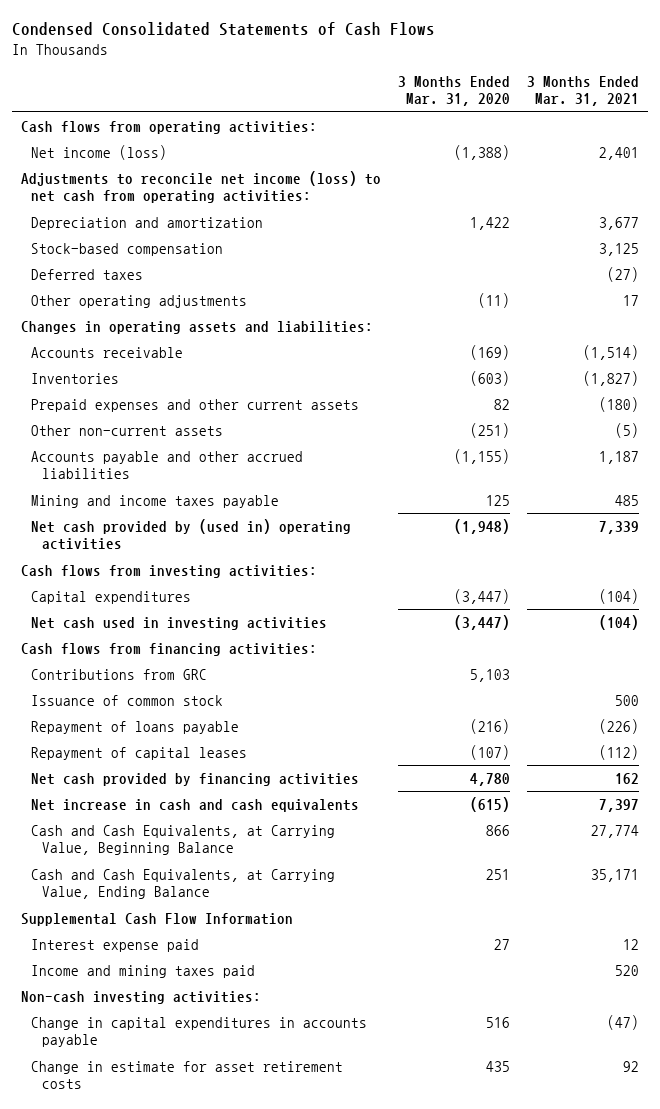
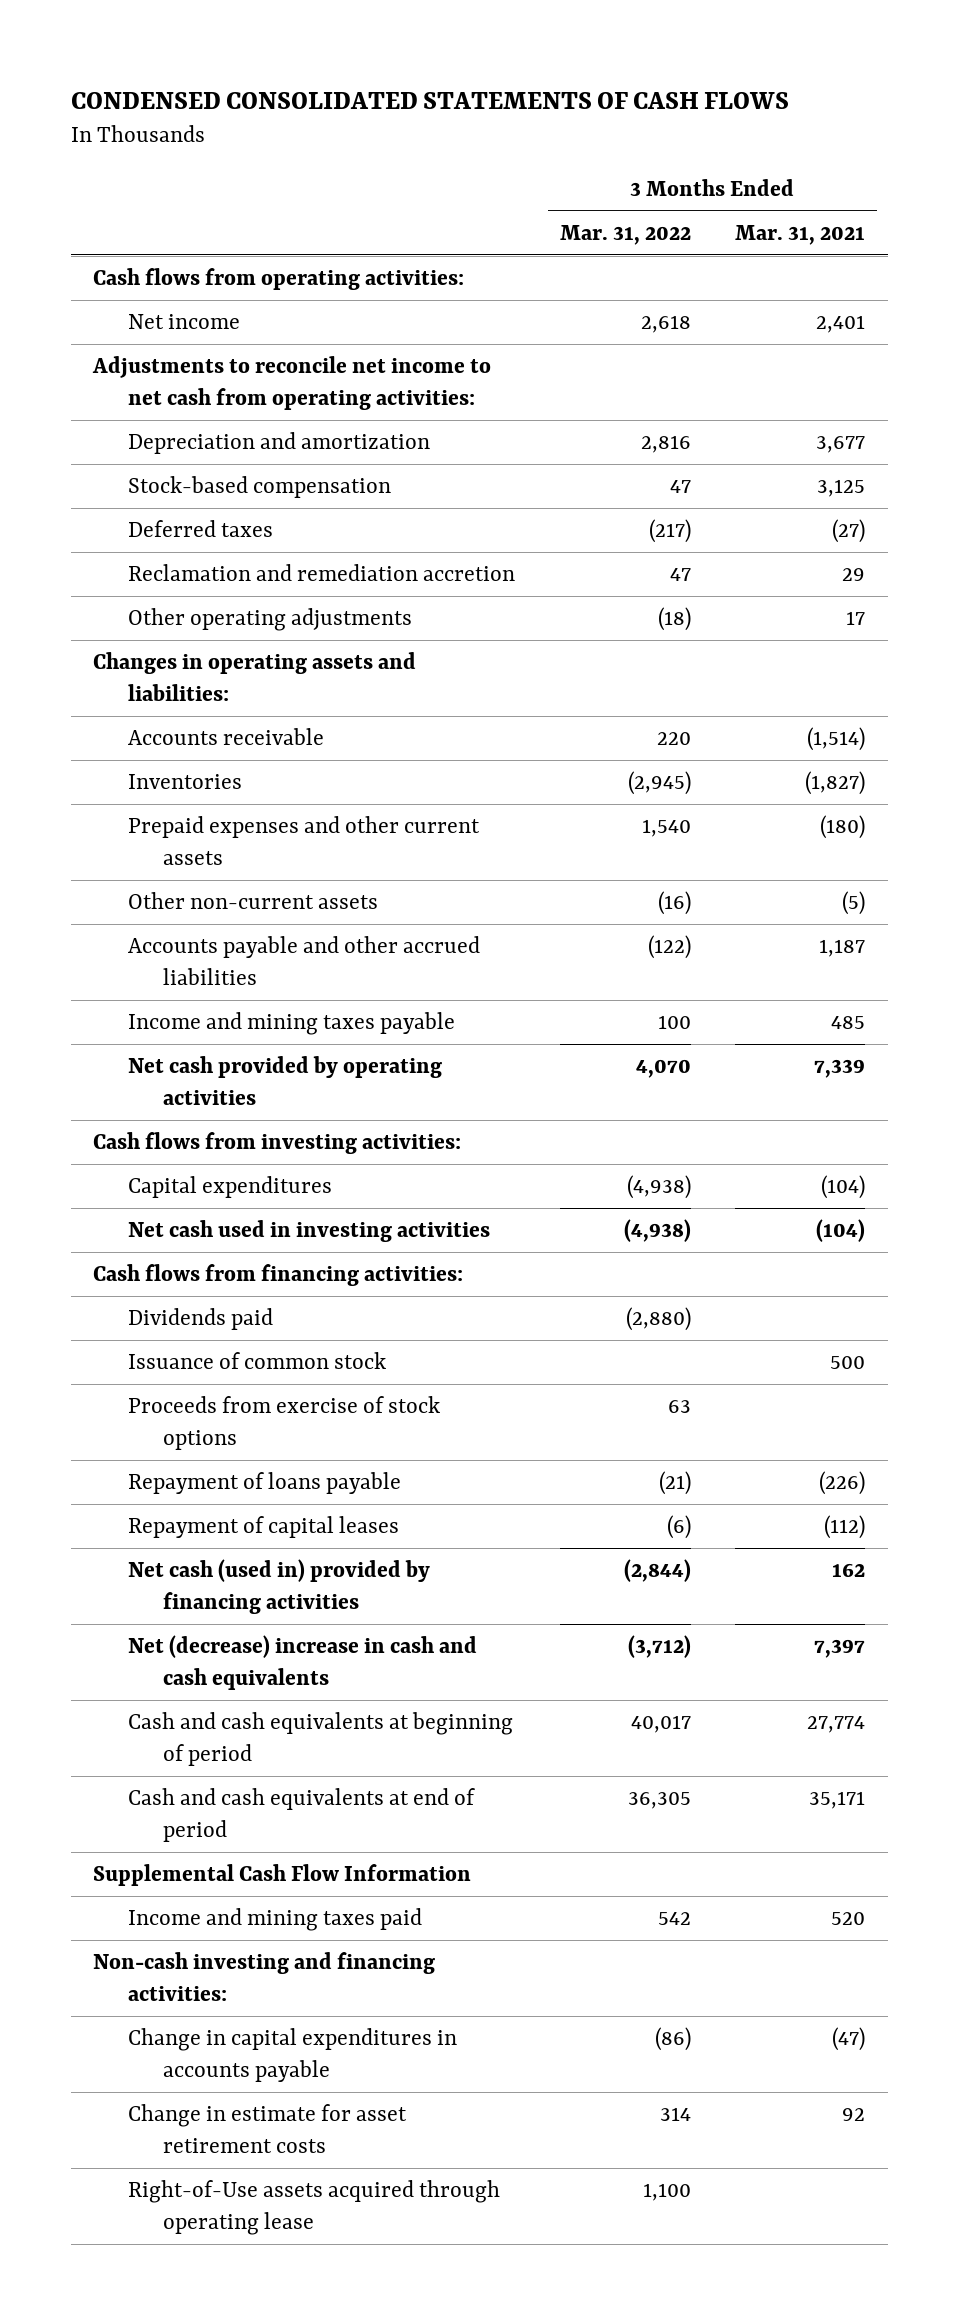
- Condensed Consolidated Statements of Cash Flows
+ CONDENSED CONSOLIDATED STATEMENTS OF CASH FLOWS
- | 3 Months Ended Mar. 31, 2020 | 3 Months Ended Mar. 31, 2021
+ | 3 Months Ended Mar. 31, 2022 | 3 Months Ended Mar. 31, 2021
- Net income (loss) | (1,388) | 2,401
- Adjustments to reconcile net income (loss) to net cash from operating activities:
+ Net income | 2,618 | 2,401
+ Adjustments to reconcile net income to net cash from operating activities:
+ Reclamation and remediation accretion | 47 | 29
- Mining and income taxes payable | 125 | 485
- Net cash provided by (used in) operating activities | (1,948) | 7,339
+ Income and mining taxes payable | 100 | 485
+ Net cash provided by operating activities | 4,070 | 7,339
- Contributions from GRC | 5,103 |
+ Dividends paid | (2,880) |
+ Proceeds from exercise of stock options | 63 |
- Net cash provided by financing activities | 4,780 | 162
- Net increase in cash and cash equivalents | (615) | 7,397
- Cash and Cash Equivalents, at Carrying Value, Beginning Balance | 866 | 27,774
- Cash and Cash Equivalents, at Carrying Value, Ending Balance | 251 | 35,171
+ Net cash (used in) provided by financing activities | (2,844) | 162
+ Net (decrease) increase in cash and cash equivalents | (3,712) | 7,397
+ Cash and cash equivalents at beginning of period | 40,017 | 27,774
+ Cash and cash equivalents at end of period | 36,305 | 35,171
- Interest expense paid | 27 | 12
- Non-cash investing activities:
+ Non-cash investing and financing activities:
+ Right-of-Use assets acquired through operating lease | 1,100 |

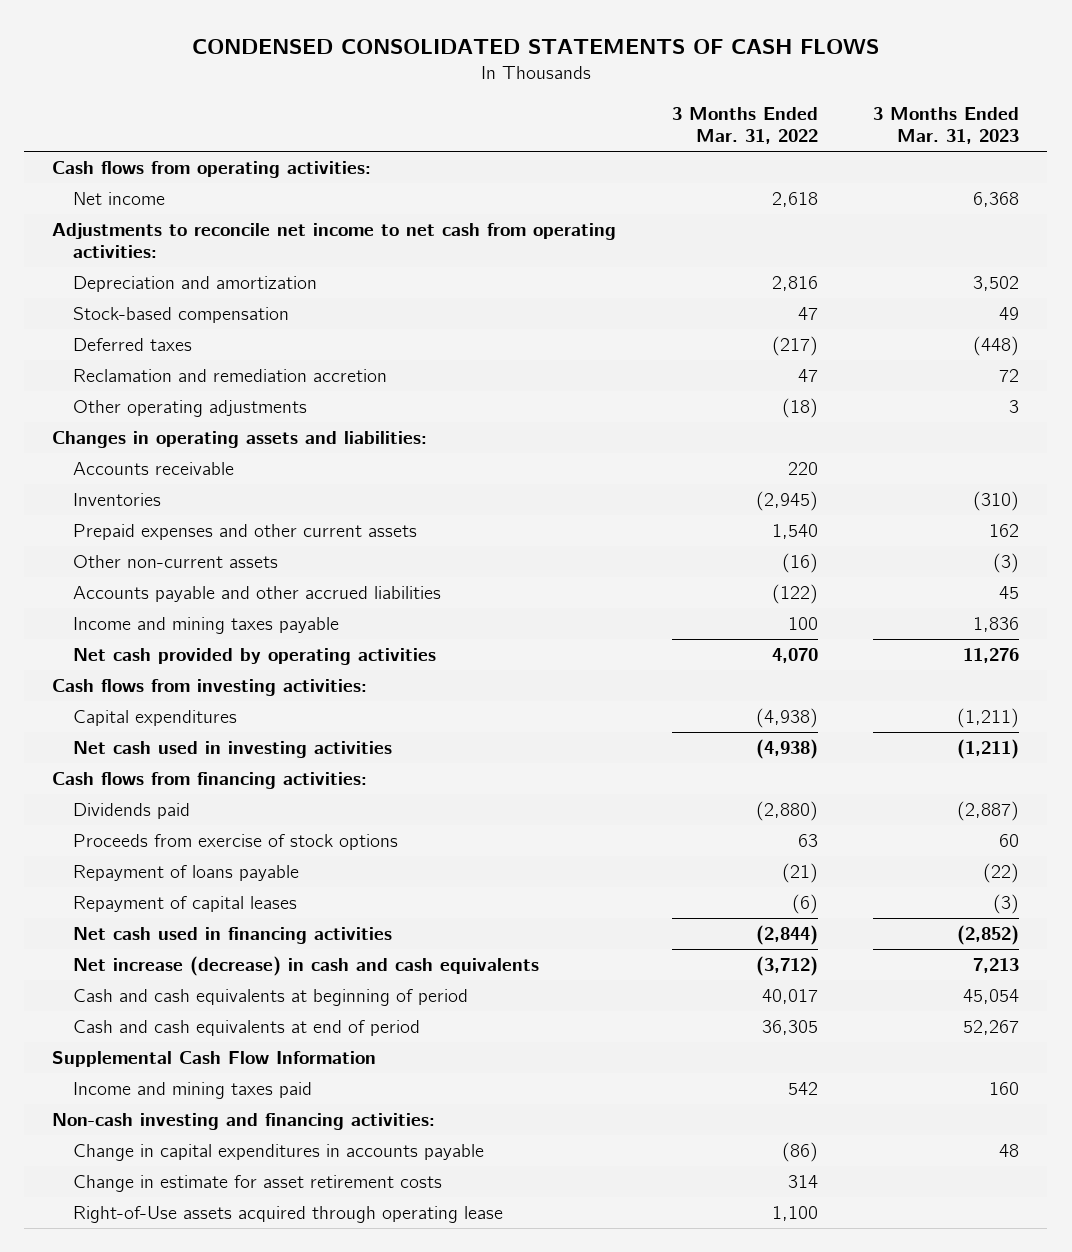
- | 3 Months Ended Mar. 31, 2022 | 3 Months Ended Mar. 31, 2021
+ | 3 Months Ended Mar. 31, 2022 | 3 Months Ended Mar. 31, 2023
- Issuance of common stock | | 500
- Net cash (used in) provided by financing activities | (2,844) | 162
- Net (decrease) increase in cash and cash equivalents | (3,712) | 7,397
+ Net cash used in financing activities | (2,844) | (2,852)
+ Net increase (decrease) in cash and cash equivalents | (3,712) | 7,213

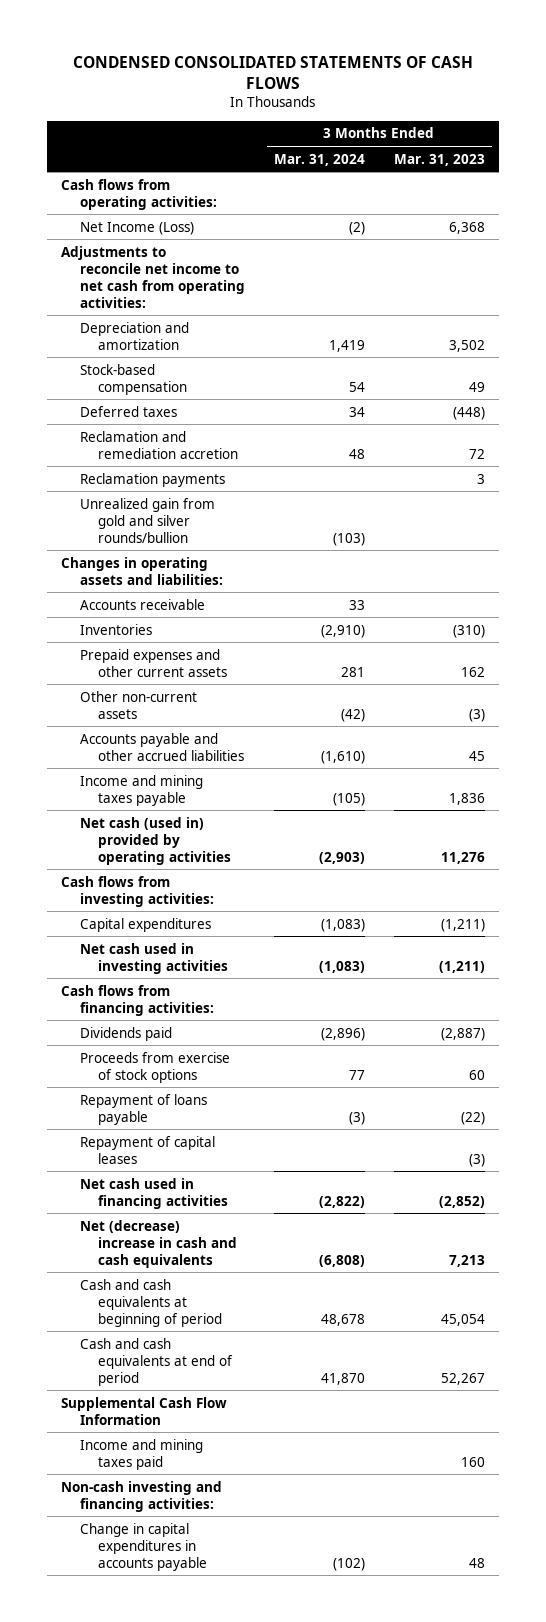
- | 3 Months Ended Mar. 31, 2022 | 3 Months Ended Mar. 31, 2023
+ | 3 Months Ended Mar. 31, 2024 | 3 Months Ended Mar. 31, 2023
- Net income | 2,618 | 6,368
+ Net Income (Loss) | (2) | 6,368
- Other operating adjustments | (18) | 3
+ Reclamation payments | | 3
+ Unrealized gain from gold and silver rounds/bullion | (103) |
- Net cash provided by operating activities | 4,070 | 11,276
+ Net cash (used in) provided by operating activities | (2,903) | 11,276
- Net increase (decrease) in cash and cash equivalents | (3,712) | 7,213
+ Net (decrease) increase in cash and cash equivalents | (6,808) | 7,213
- Change in estimate for asset retirement costs | 314 |
- Right-of-Use assets acquired through operating lease | 1,100 |

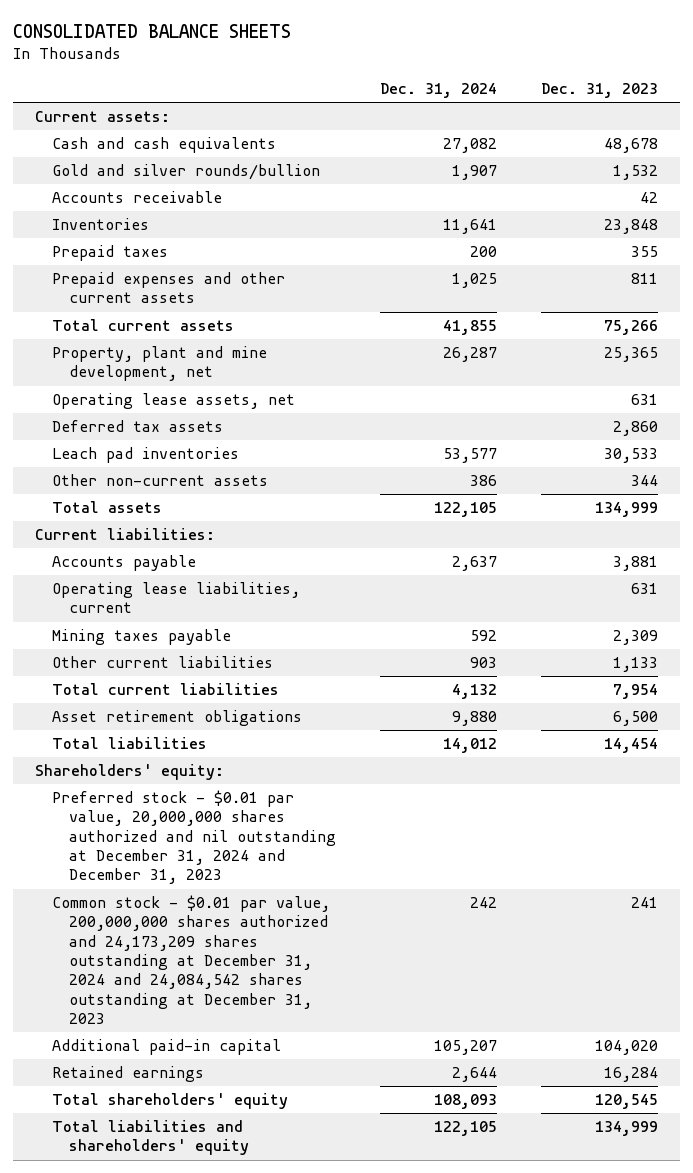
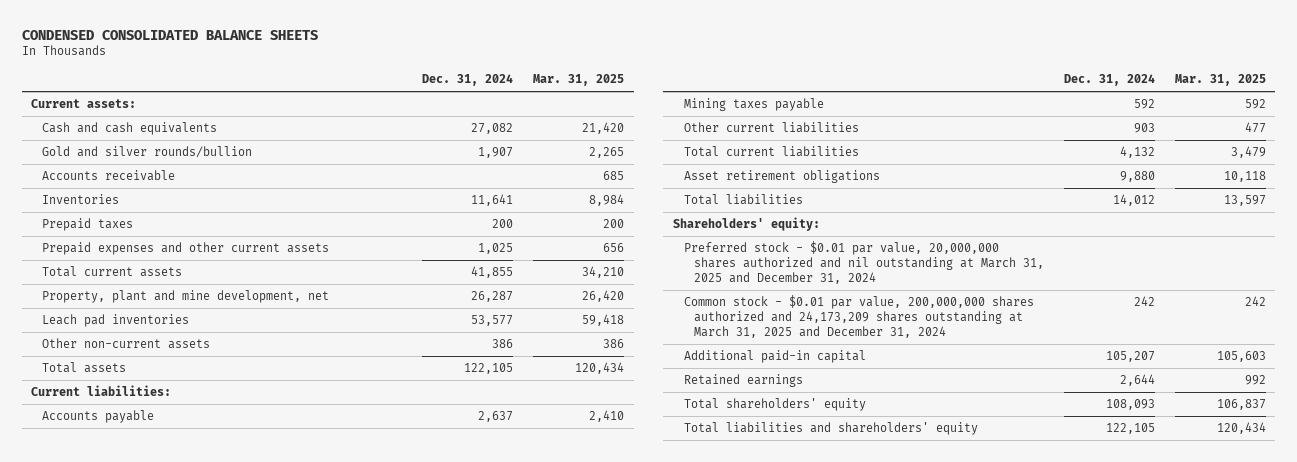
- CONSOLIDATED BALANCE SHEETS
+ CONDENSED CONSOLIDATED BALANCE SHEETS
- | Dec. 31, 2024 | Dec. 31, 2023
+ | Dec. 31, 2024 | Mar. 31, 2025
- Operating lease assets, net | | 631
- Deferred tax assets | | 2,860
- Operating lease liabilities, current | | 631
- Preferred stock - $0.01 par value, 20,000,000 shares authorized and nil outstanding at December 31, 2024 and December 31, 2023
- Common stock - $0.01 par value, 200,000,000 shares authorized and 24,173,209 shares outstanding at December 31, 2024 and 24,084,542 shares outstanding at December 31, 2023 | 242 | 241
+ Preferred stock - $0.01 par value, 20,000,000 shares authorized and nil outstanding at March 31, 2025 and December 31, 2024
+ Common stock - $0.01 par value, 200,000,000 shares authorized and 24,173,209 shares outstanding at March 31, 2025 and December 31, 2024 | 242 | 242

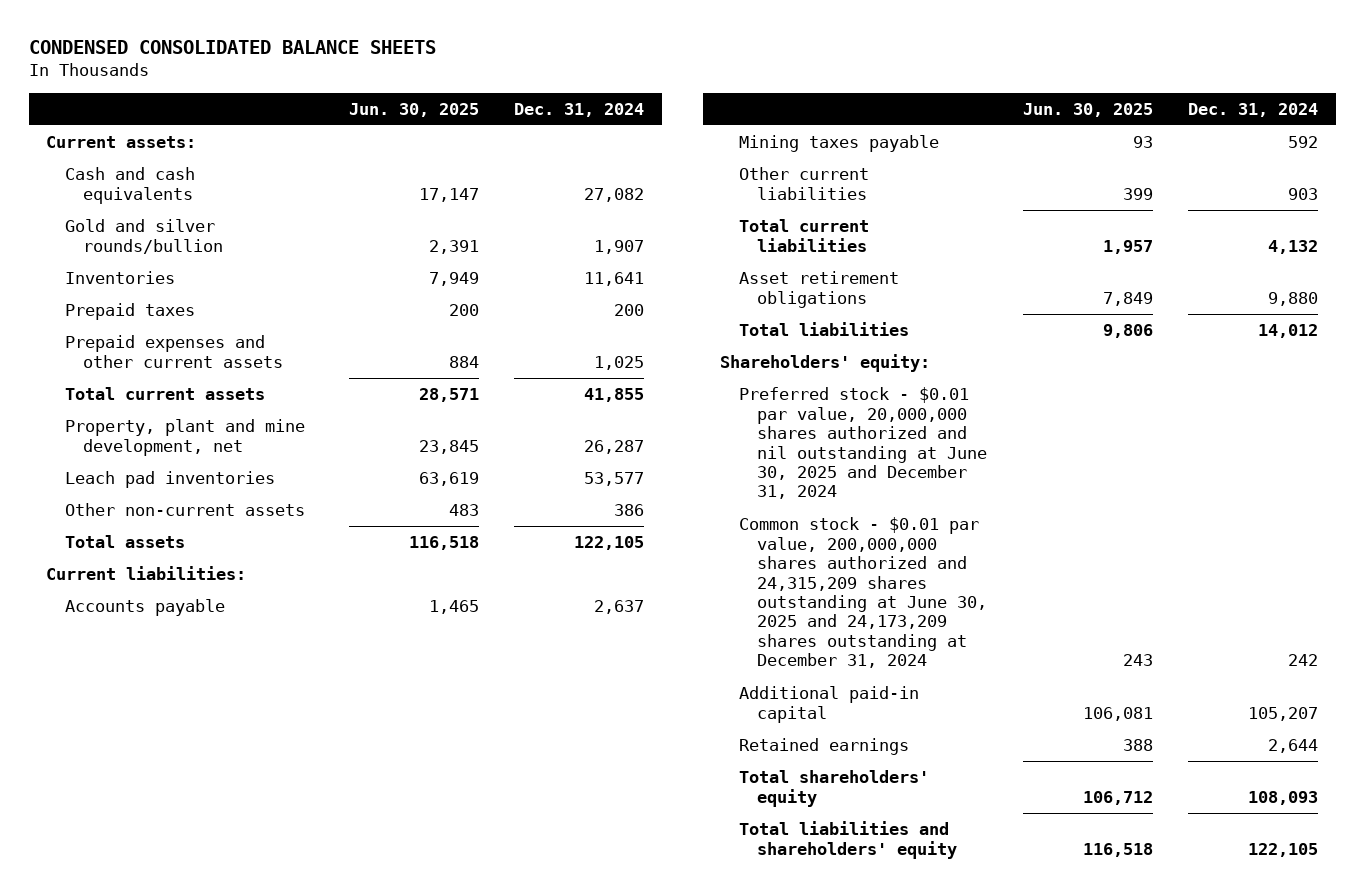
- | Dec. 31, 2024 | Mar. 31, 2025
+ | Jun. 30, 2025 | Dec. 31, 2024
- Accounts receivable | | 685
- Preferred stock - $0.01 par value, 20,000,000 shares authorized and nil outstanding at March 31, 2025 and December 31, 2024
- Common stock - $0.01 par value, 200,000,000 shares authorized and 24,173,209 shares outstanding at March 31, 2025 and December 31, 2024 | 242 | 242
+ Preferred stock - $0.01 par value, 20,000,000 shares authorized and nil outstanding at June 30, 2025 and December 31, 2024
+ Common stock - $0.01 par value, 200,000,000 shares authorized and 24,315,209 shares outstanding at June 30, 2025 and 24,173,209 shares outstanding at December 31, 2024 | 243 | 242

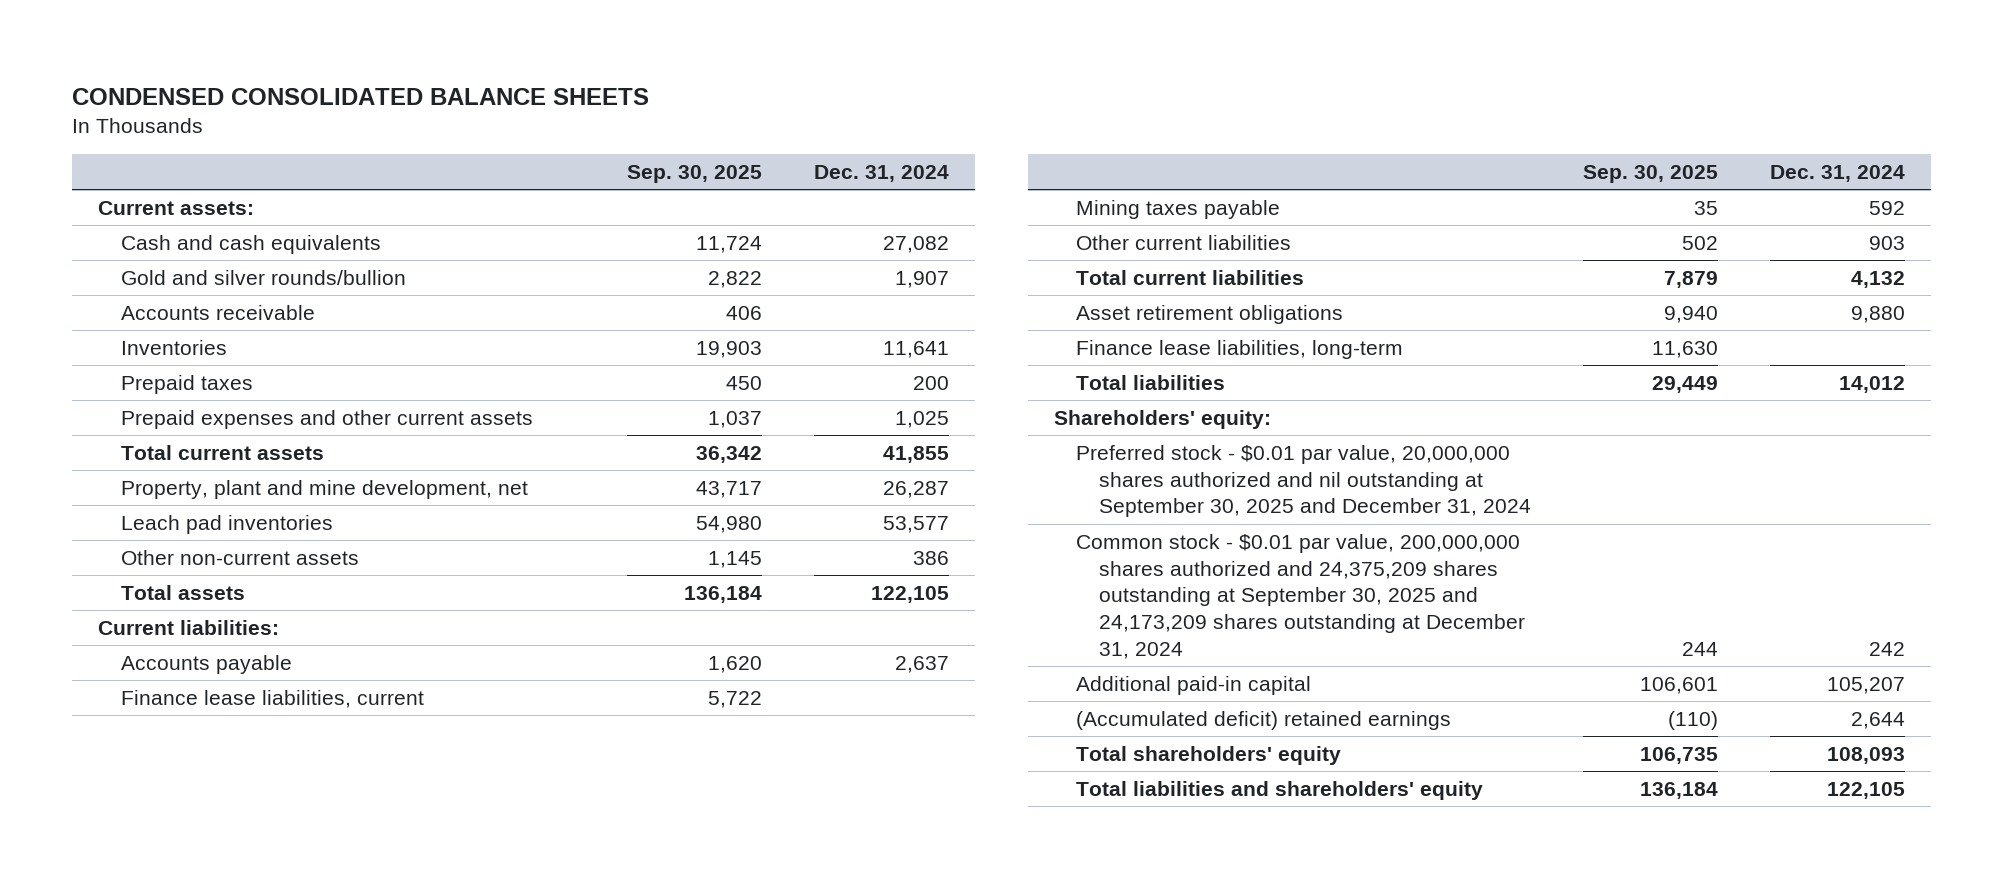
- | Jun. 30, 2025 | Dec. 31, 2024
+ | Sep. 30, 2025 | Dec. 31, 2024
+ Accounts receivable | 406 |
+ Finance lease liabilities, current | 5,722 |
+ Finance lease liabilities, long-term | 11,630 |
- Preferred stock - $0.01 par value, 20,000,000 shares authorized and nil outstanding at June 30, 2025 and December 31, 2024
- Common stock - $0.01 par value, 200,000,000 shares authorized and 24,315,209 shares outstanding at June 30, 2025 and 24,173,209 shares outstanding at December 31, 2024 | 243 | 242
+ Preferred stock - $0.01 par value, 20,000,000 shares authorized and nil outstanding at September 30, 2025 and December 31, 2024
+ Common stock - $0.01 par value, 200,000,000 shares authorized and 24,375,209 shares outstanding at September 30, 2025 and 24,173,209 shares outstanding at December 31, 2024 | 244 | 242
- Retained earnings | 388 | 2,644
+ (Accumulated deficit) retained earnings | (110) | 2,644

